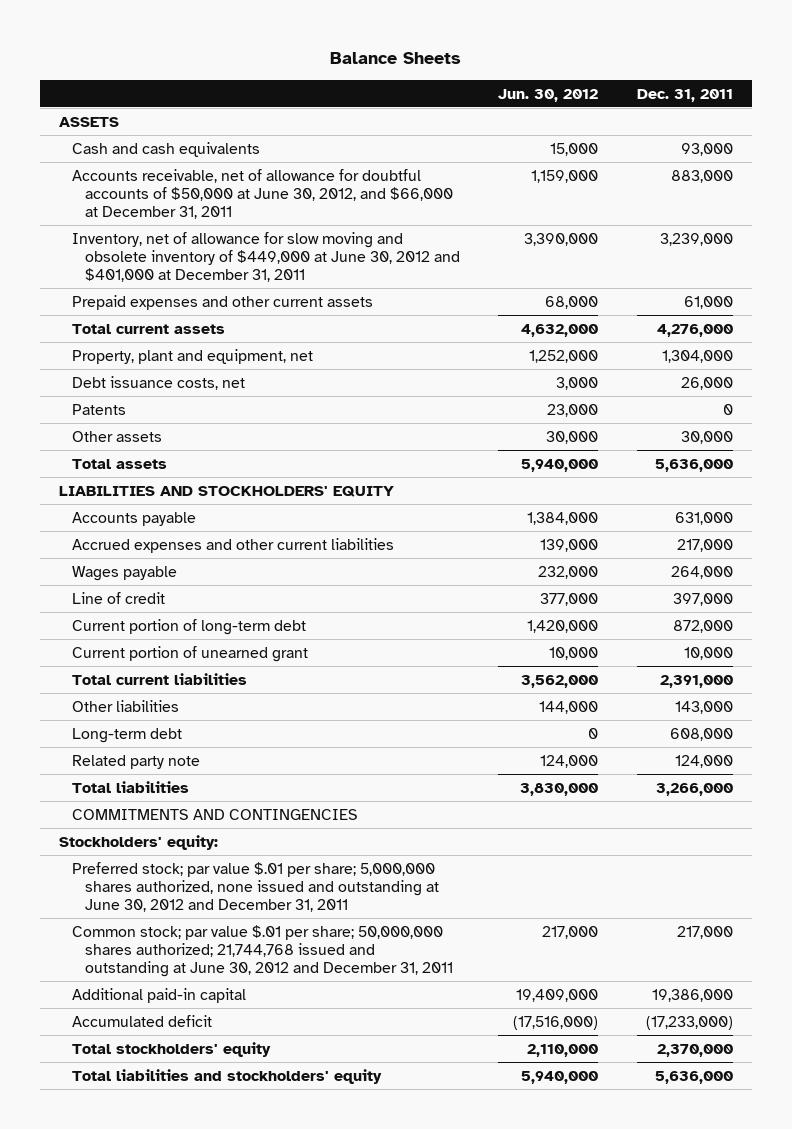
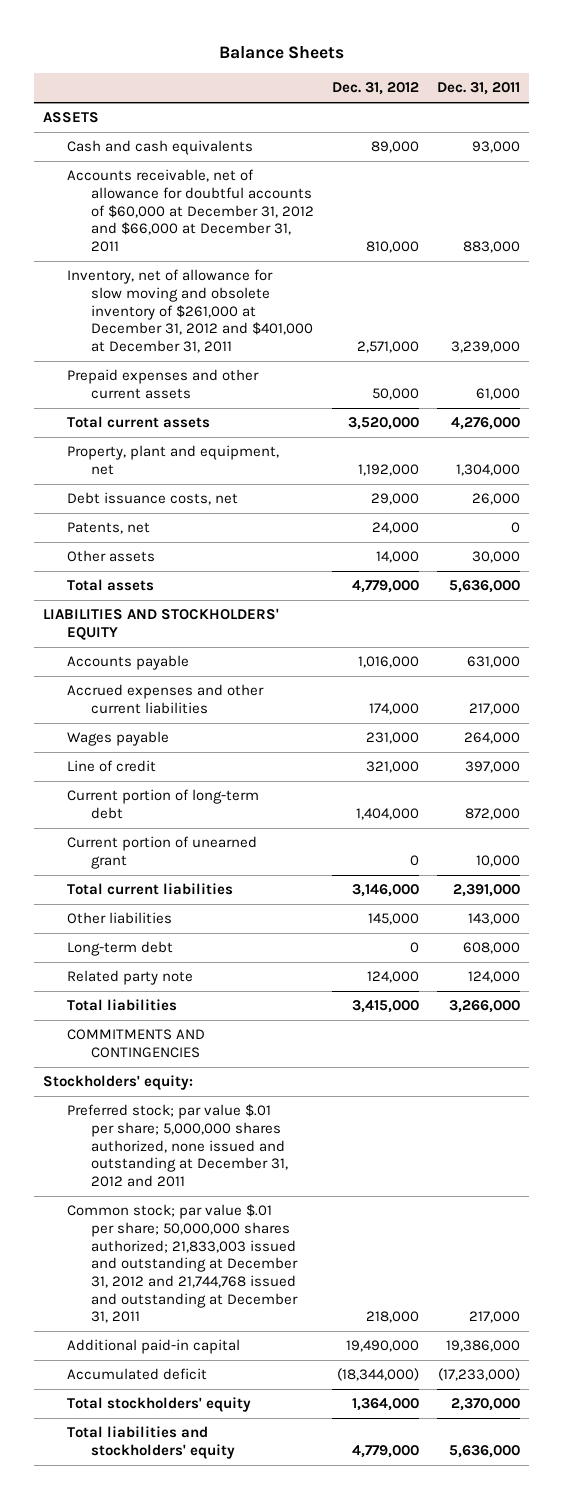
- | Jun. 30, 2012 | Dec. 31, 2011
+ | Dec. 31, 2012 | Dec. 31, 2011
- Accounts receivable, net of allowance for doubtful accounts of $50,000 at June 30, 2012, and $66,000 at December 31, 2011 | 1,159,000 | 883,000
- Inventory, net of allowance for slow moving and obsolete inventory of $449,000 at June 30, 2012 and $401,000 at December 31, 2011 | 3,390,000 | 3,239,000
+ Accounts receivable, net of allowance for doubtful accounts of $60,000 at December 31, 2012 and $66,000 at December 31, 2011 | 810,000 | 883,000
+ Inventory, net of allowance for slow moving and obsolete inventory of $261,000 at December 31, 2012 and $401,000 at December 31, 2011 | 2,571,000 | 3,239,000
- Patents | 23,000 | 0
+ Patents, net | 24,000 | 0
- Preferred stock; par value $.01 per share; 5,000,000 shares authorized, none issued and outstanding at June 30, 2012 and December 31, 2011
- Common stock; par value $.01 per share; 50,000,000 shares authorized; 21,744,768 issued and outstanding at June 30, 2012 and December 31, 2011 | 217,000 | 217,000
+ Preferred stock; par value $.01 per share; 5,000,000 shares authorized, none issued and outstanding at December 31, 2012 and 2011
+ Common stock; par value $.01 per share; 50,000,000 shares authorized; 21,833,003 issued and outstanding at December 31, 2012 and 21,744,768 issued and outstanding at December 31, 2011 | 218,000 | 217,000

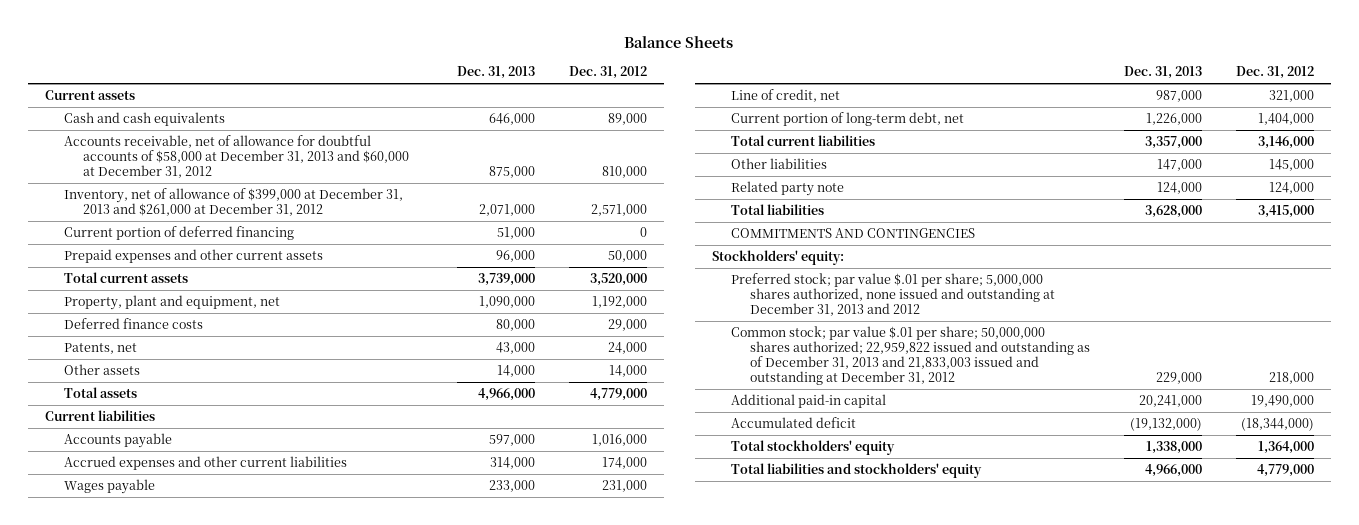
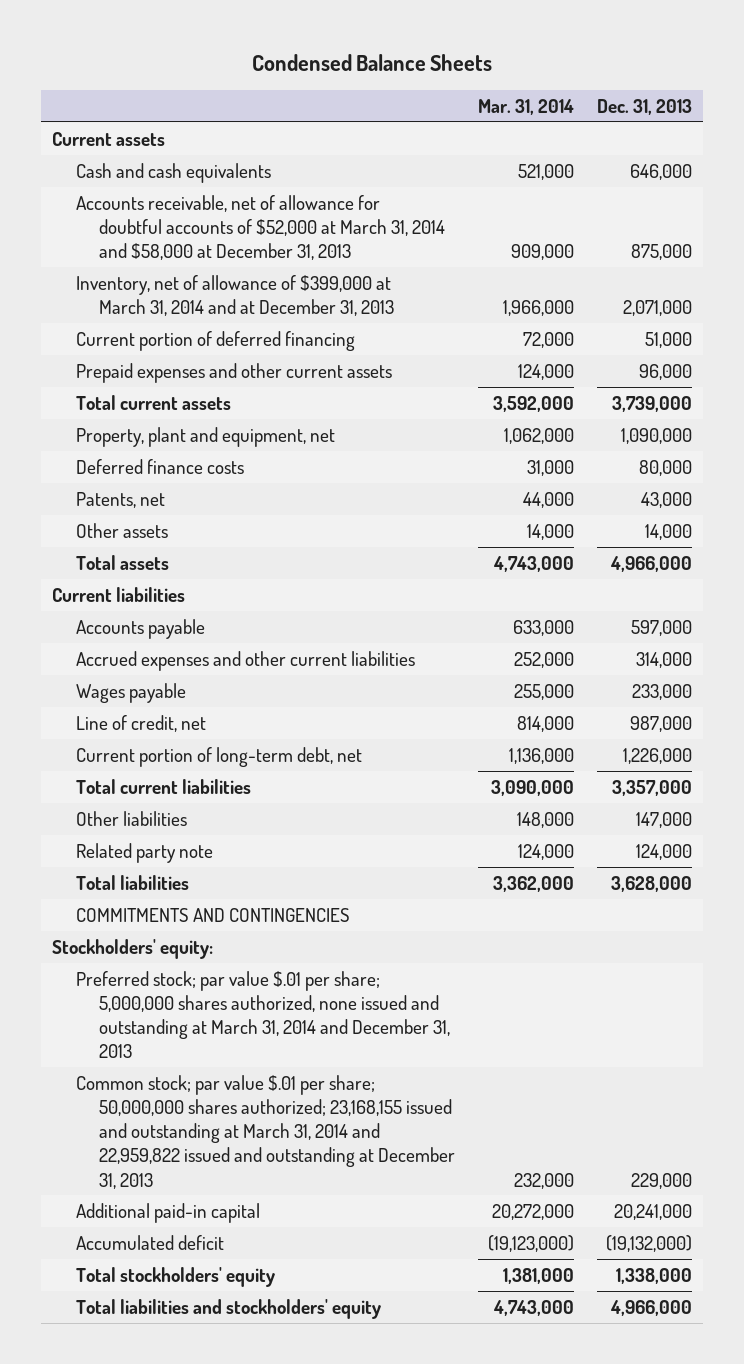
- Balance Sheets
+ Condensed Balance Sheets
- | Dec. 31, 2013 | Dec. 31, 2012
+ | Mar. 31, 2014 | Dec. 31, 2013
- Accounts receivable, net of allowance for doubtful accounts of $58,000 at December 31, 2013 and $60,000 at December 31, 2012 | 875,000 | 810,000
- Inventory, net of allowance of $399,000 at December 31, 2013 and $261,000 at December 31, 2012 | 2,071,000 | 2,571,000
+ Accounts receivable, net of allowance for doubtful accounts of $52,000 at March 31, 2014 and $58,000 at December 31, 2013 | 909,000 | 875,000
+ Inventory, net of allowance of $399,000 at March 31, 2014 and at December 31, 2013 | 1,966,000 | 2,071,000
- Preferred stock; par value $.01 per share; 5,000,000 shares authorized, none issued and outstanding at December 31, 2013 and 2012
- Common stock; par value $.01 per share; 50,000,000 shares authorized; 22,959,822 issued and outstanding as of December 31, 2013 and 21,833,003 issued and outstanding at December 31, 2012 | 229,000 | 218,000
+ Preferred stock; par value $.01 per share; 5,000,000 shares authorized, none issued and outstanding at March 31, 2014 and December 31, 2013
+ Common stock; par value $.01 per share; 50,000,000 shares authorized; 23,168,155 issued and outstanding at March 31, 2014 and 22,959,822 issued and outstanding at December 31, 2013 | 232,000 | 229,000

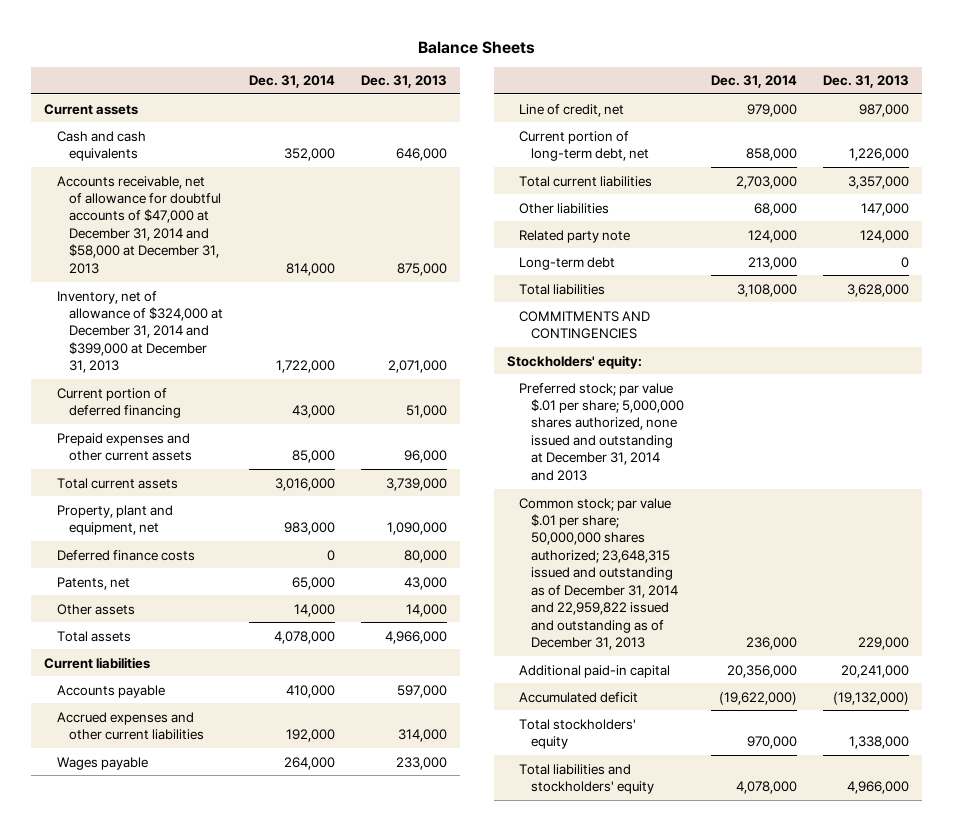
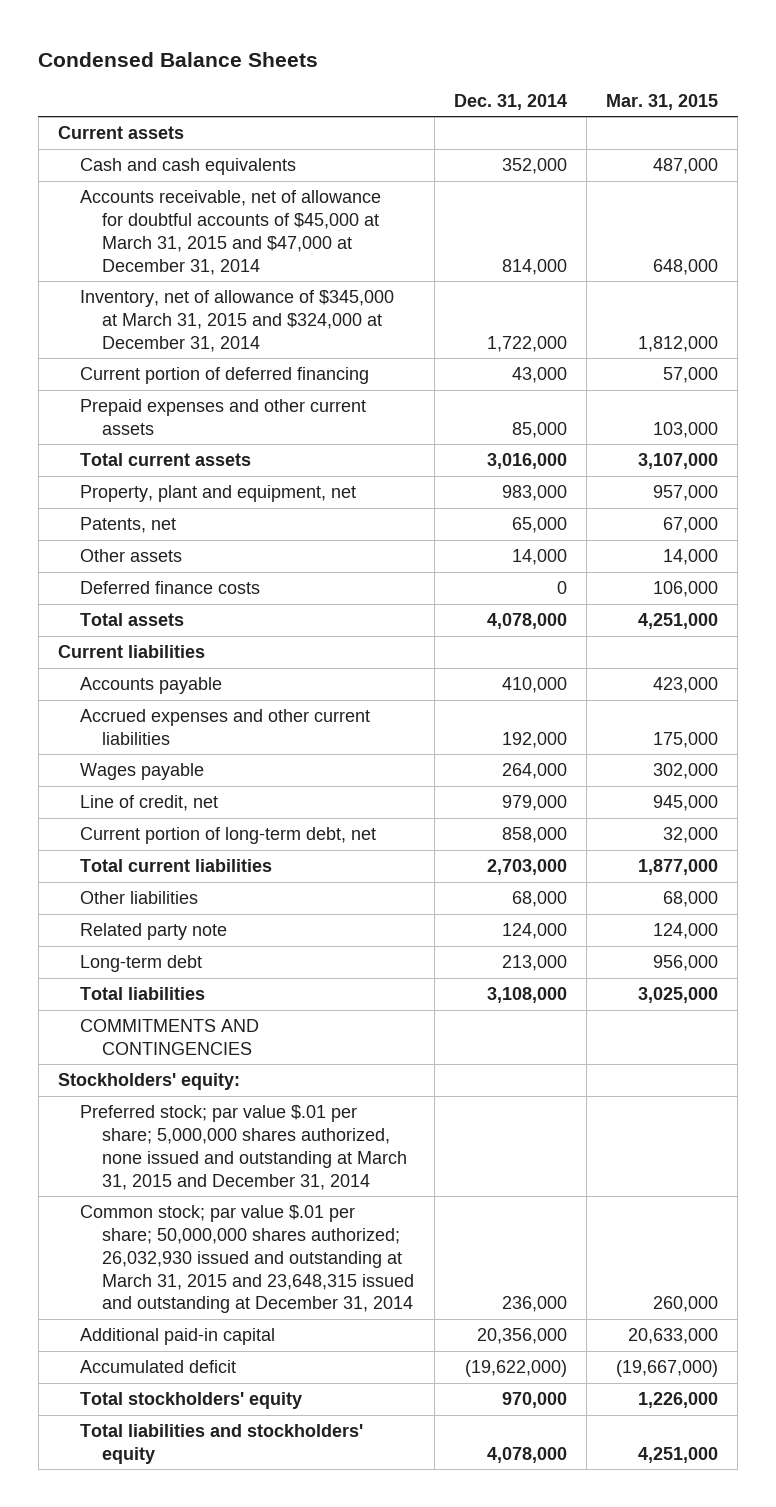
- Balance Sheets
+ Condensed Balance Sheets
- | Dec. 31, 2014 | Dec. 31, 2013
+ | Dec. 31, 2014 | Mar. 31, 2015
- Accounts receivable, net of allowance for doubtful accounts of $47,000 at December 31, 2014 and $58,000 at December 31, 2013 | 814,000 | 875,000
- Inventory, net of allowance of $324,000 at December 31, 2014 and $399,000 at December 31, 2013 | 1,722,000 | 2,071,000
+ Accounts receivable, net of allowance for doubtful accounts of $45,000 at March 31, 2015 and $47,000 at December 31, 2014 | 814,000 | 648,000
+ Inventory, net of allowance of $345,000 at March 31, 2015 and $324,000 at December 31, 2014 | 1,722,000 | 1,812,000
moved down: Deferred finance costs | 0 | 106,000
- Preferred stock; par value $.01 per share; 5,000,000 shares authorized, none issued and outstanding at December 31, 2014 and 2013
- Common stock; par value $.01 per share; 50,000,000 shares authorized; 23,648,315 issued and outstanding as of December 31, 2014 and 22,959,822 issued and outstanding as of December 31, 2013 | 236,000 | 229,000
+ Preferred stock; par value $.01 per share; 5,000,000 shares authorized, none issued and outstanding at March 31, 2015 and December 31, 2014
+ Common stock; par value $.01 per share; 50,000,000 shares authorized; 26,032,930 issued and outstanding at March 31, 2015 and 23,648,315 issued and outstanding at December 31, 2014 | 236,000 | 260,000

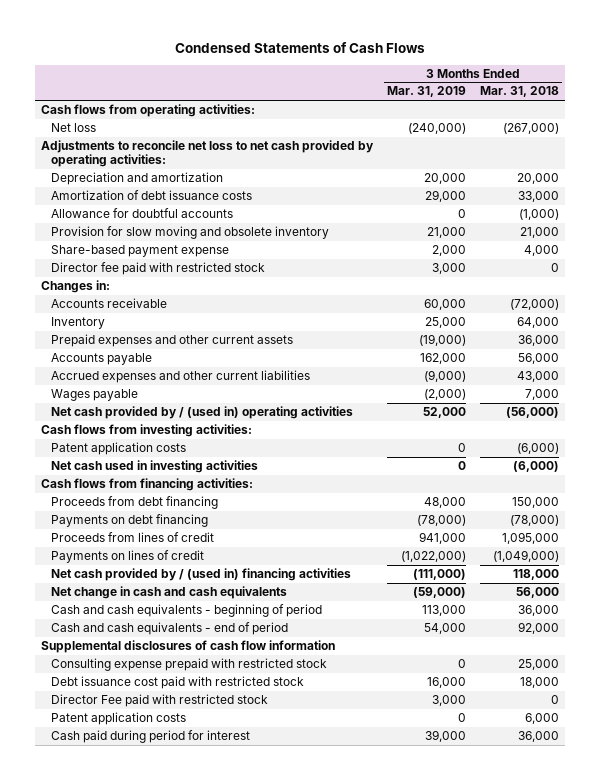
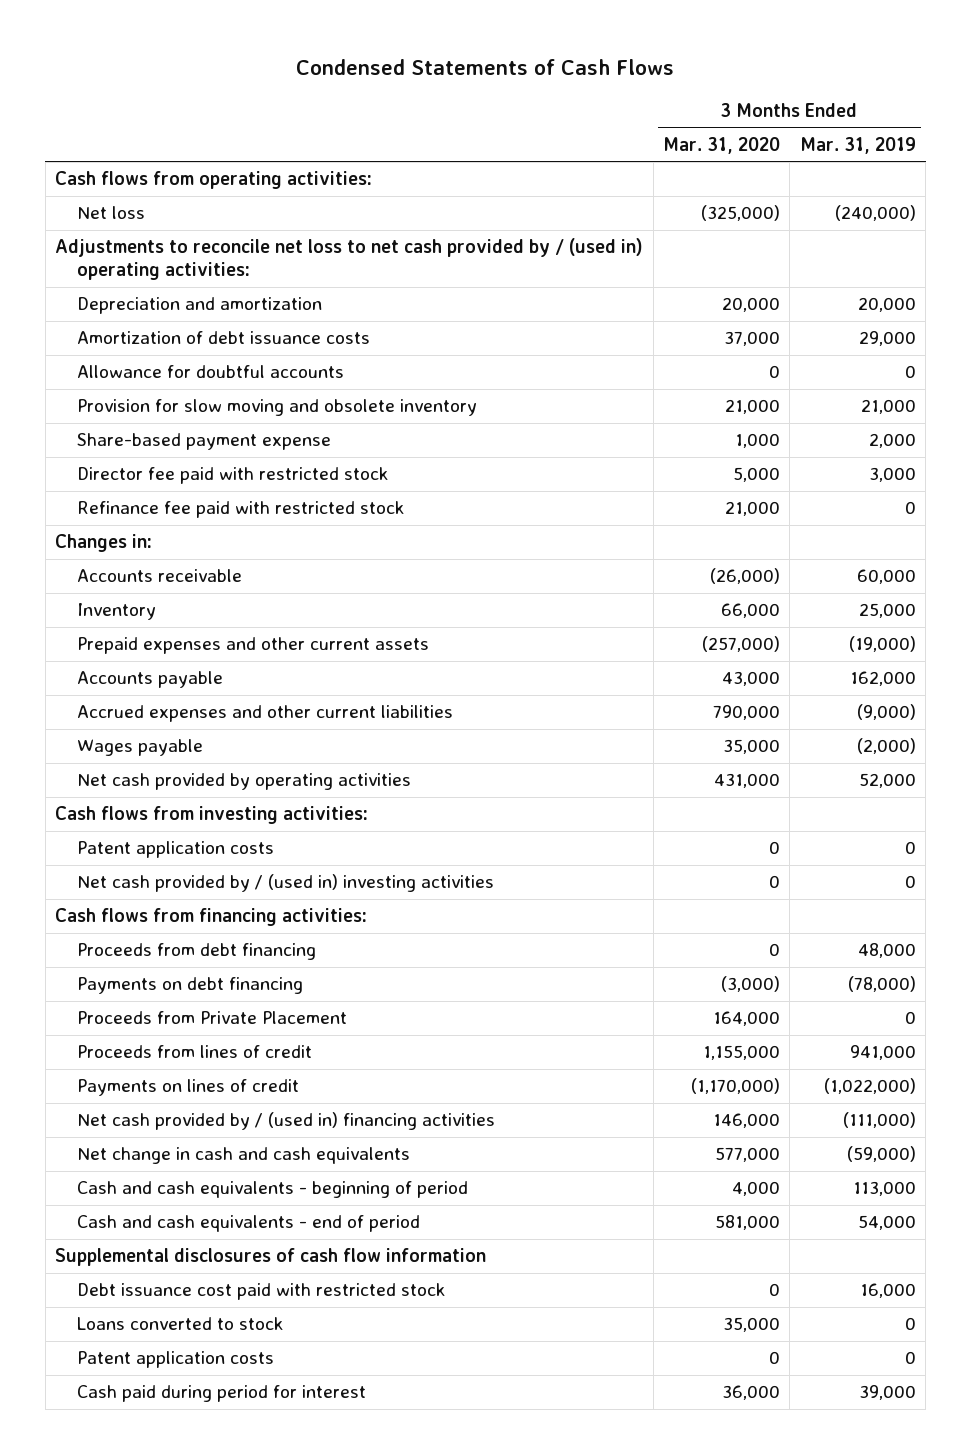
- | 3 Months Ended Mar. 31, 2019 | 3 Months Ended Mar. 31, 2018
+ | 3 Months Ended Mar. 31, 2020 | 3 Months Ended Mar. 31, 2019
- Adjustments to reconcile net loss to net cash provided by operating activities:
+ Adjustments to reconcile net loss to net cash provided by / (used in) operating activities:
+ Refinance fee paid with restricted stock | 21,000 | 0
- Net cash provided by / (used in) operating activities | 52,000 | (56,000)
+ Net cash provided by operating activities | 431,000 | 52,000
- Net cash used in investing activities | 0 | (6,000)
+ Net cash provided by / (used in) investing activities | 0 | 0
+ Proceeds from Private Placement | 164,000 | 0
- Consulting expense prepaid with restricted stock | 0 | 25,000
- Director Fee paid with restricted stock | 3,000 | 0
+ Loans converted to stock | 35,000 | 0

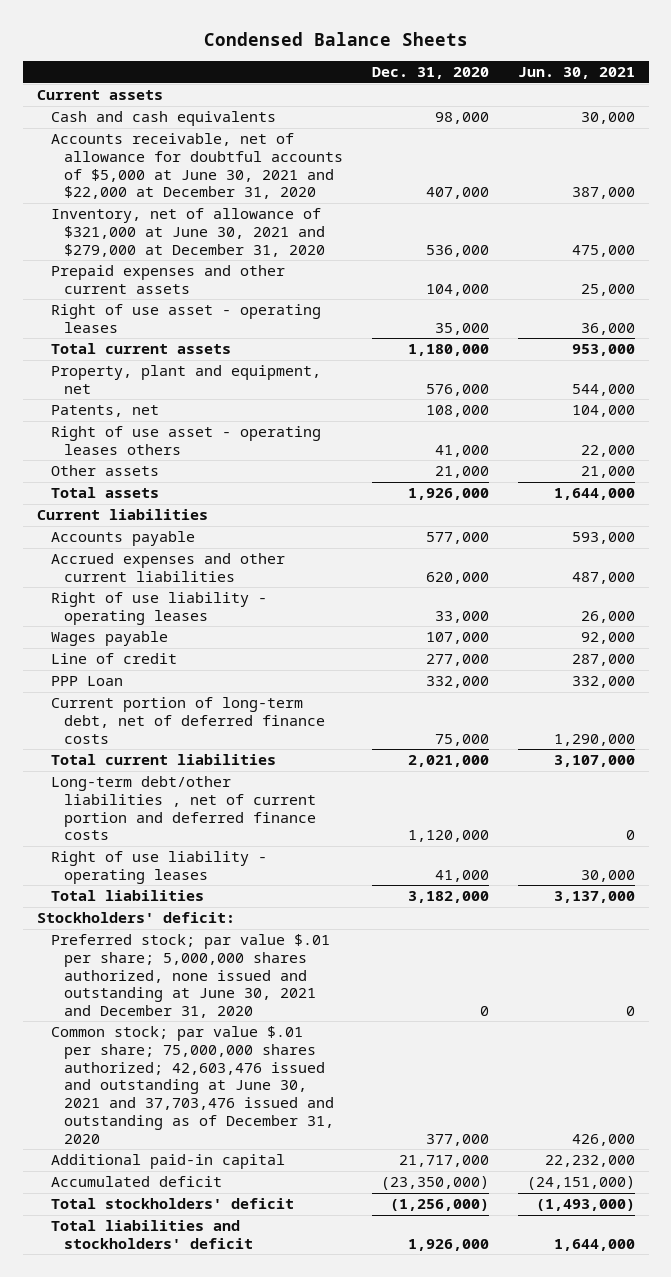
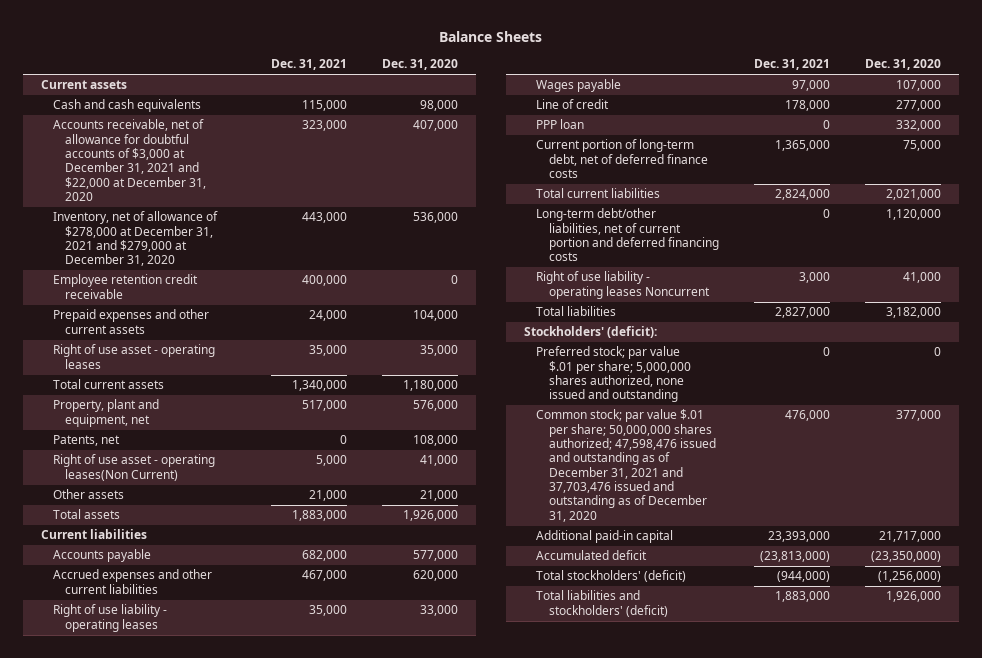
- Condensed Balance Sheets
+ Balance Sheets
- | Dec. 31, 2020 | Jun. 30, 2021
+ | Dec. 31, 2021 | Dec. 31, 2020
- Accounts receivable, net of allowance for doubtful accounts of $5,000 at June 30, 2021 and $22,000 at December 31, 2020 | 407,000 | 387,000
- Inventory, net of allowance of $321,000 at June 30, 2021 and $279,000 at December 31, 2020 | 536,000 | 475,000
+ Accounts receivable, net of allowance for doubtful accounts of $3,000 at December 31, 2021 and $22,000 at December 31, 2020 | 323,000 | 407,000
+ Inventory, net of allowance of $278,000 at December 31, 2021 and $279,000 at December 31, 2020 | 443,000 | 536,000
+ Employee retention credit receivable | 400,000 | 0
- Right of use asset - operating leases others | 41,000 | 22,000
+ Right of use asset - operating leases(Non Current) | 5,000 | 41,000
- PPP Loan | 332,000 | 332,000
+ PPP loan | 0 | 332,000
- Long-term debt/other liabilities , net of current portion and deferred finance costs | 1,120,000 | 0
- Right of use liability - operating leases | 41,000 | 30,000
+ Long-term debt/other liabilities, net of current portion and deferred financing costs | 0 | 1,120,000
+ Right of use liability - operating leases Noncurrent | 3,000 | 41,000
- Stockholders' deficit:
- Preferred stock; par value $.01 per share; 5,000,000 shares authorized, none issued and outstanding at June 30, 2021 and December 31, 2020 | 0 | 0
- Common stock; par value $.01 per share; 75,000,000 shares authorized; 42,603,476 issued and outstanding at June 30, 2021 and 37,703,476 issued and outstanding as of December 31, 2020 | 377,000 | 426,000
+ Stockholders' (deficit):
+ Preferred stock; par value $.01 per share; 5,000,000 shares authorized, none issued and outstanding | 0 | 0
+ Common stock; par value $.01 per share; 50,000,000 shares authorized; 47,598,476 issued and outstanding as of December 31, 2021 and 37,703,476 issued and outstanding as of December 31, 2020 | 476,000 | 377,000
- Total stockholders' deficit | (1,256,000) | (1,493,000)
- Total liabilities and stockholders' deficit | 1,926,000 | 1,644,000
+ Total stockholders' (deficit) | (944,000) | (1,256,000)
+ Total liabilities and stockholders' (deficit) | 1,883,000 | 1,926,000

